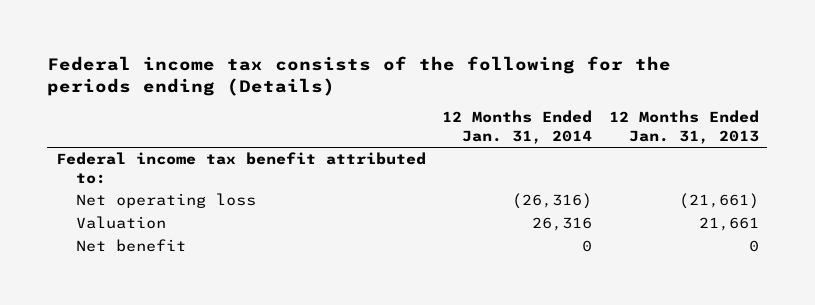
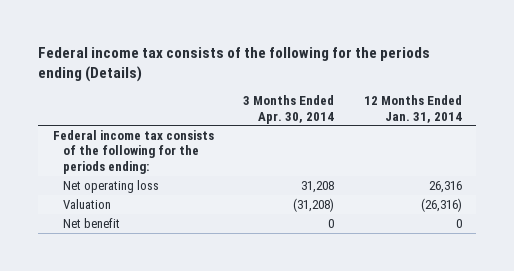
- | 12 Months Ended Jan. 31, 2014 | 12 Months Ended Jan. 31, 2013
+ | 3 Months Ended Apr. 30, 2014 | 12 Months Ended Jan. 31, 2014
- Federal income tax benefit attributed to:
- Net operating loss | (26,316) | (21,661)
- Valuation | 26,316 | 21,661
+ Federal income tax consists of the following for the periods ending:
+ Net operating loss | 31,208 | 26,316
+ Valuation | (31,208) | (26,316)

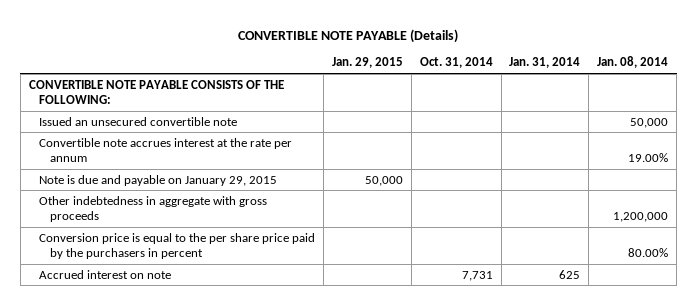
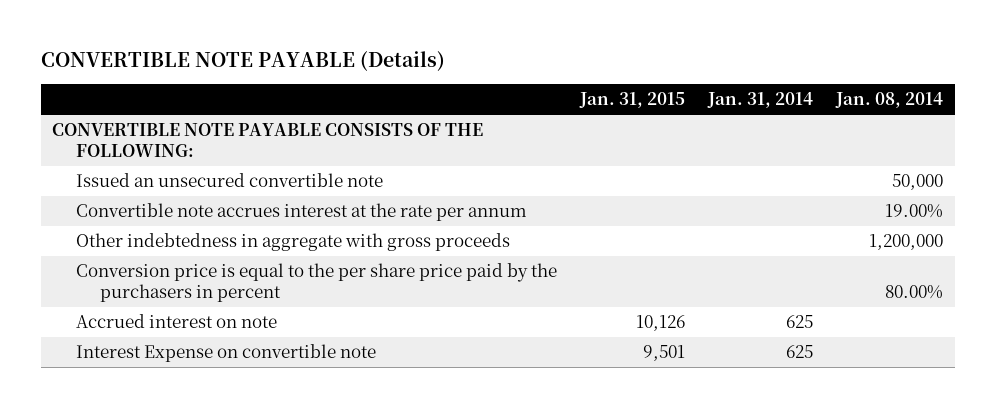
- | Jan. 29, 2015 | Oct. 31, 2014 | Jan. 31, 2014 | Jan. 08, 2014
+ | Jan. 31, 2015 | Jan. 31, 2014 | Jan. 08, 2014
- Note is due and payable on January 29, 2015 | 50,000 | | |
+ Interest Expense on convertible note | 9,501 | 625 |

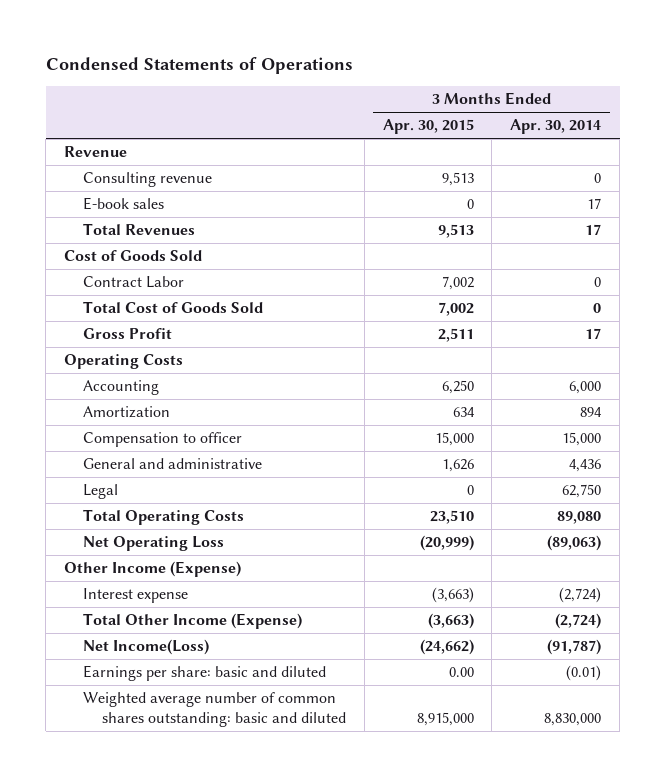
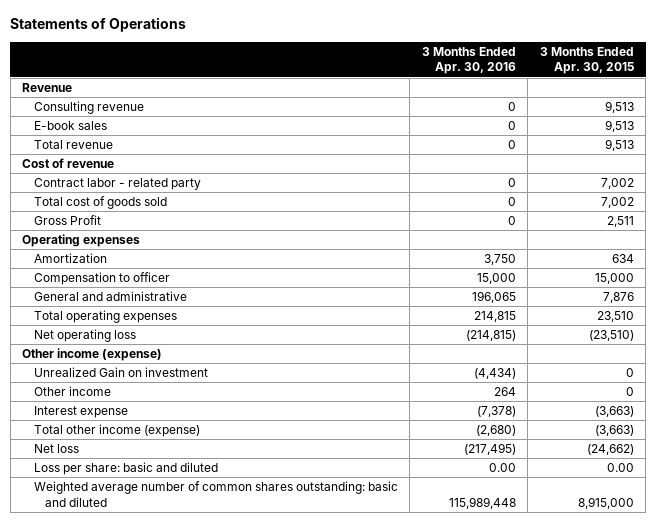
- Condensed Statements of Operations
+ Statements of Operations
- | 3 Months Ended Apr. 30, 2015 | 3 Months Ended Apr. 30, 2014
+ | 3 Months Ended Apr. 30, 2016 | 3 Months Ended Apr. 30, 2015
- E-book sales | 0 | 17
- Total Revenues | 9,513 | 17
- Cost of Goods Sold
- Contract Labor | 7,002 | 0
- Total Cost of Goods Sold | 7,002 | 0
+ E-book sales | 0 | 9,513
+ Total revenue | 0 | 9,513
+ Cost of revenue
+ Contract labor - related party | 0 | 7,002
+ Total cost of goods sold | 0 | 7,002
- Operating Costs
- Accounting | 6,250 | 6,000
+ Operating expenses
- General and administrative | 1,626 | 4,436
- Legal | 0 | 62,750
- Total Operating Costs | 23,510 | 89,080
- Net Operating Loss | (20,999) | (89,063)
- Other Income (Expense)
+ General and administrative | 196,065 | 7,876
+ Total operating expenses | 214,815 | 23,510
+ Net operating loss | (214,815) | (23,510)
+ Other income (expense)
+ Unrealized Gain on investment | (4,434) | 0
+ Other income | 264 | 0
- Total Other Income (Expense) | (3,663) | (2,724)
- Net Income(Loss) | (24,662) | (91,787)
- Earnings per share: basic and diluted | 0.00 | (0.01)
+ Total other income (expense) | (2,680) | (3,663)
+ Net loss | (217,495) | (24,662)
+ Loss per share: basic and diluted | 0.00 | 0.00

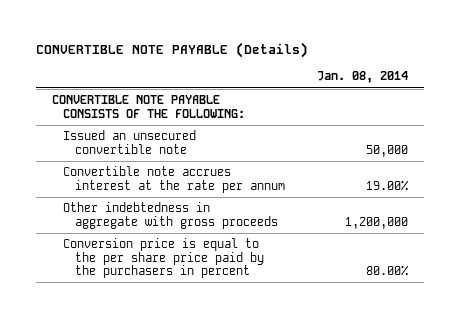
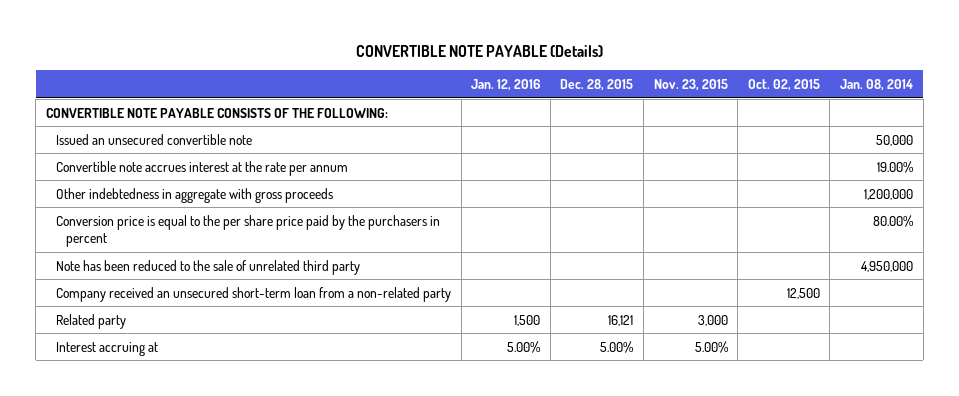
- | Jan. 08, 2014
+ | Jan. 12, 2016 | Dec. 28, 2015 | Nov. 23, 2015 | Oct. 02, 2015 | Jan. 08, 2014
+ Note has been reduced to the sale of unrelated third party | | | | | 4,950,000
+ Company received an unsecured short-term loan from a non-related party | | | | 12,500 |
+ Related party | 1,500 | 16,121 | 3,000 | |
+ Interest accruing at | 5.00% | 5.00% | 5.00% | |

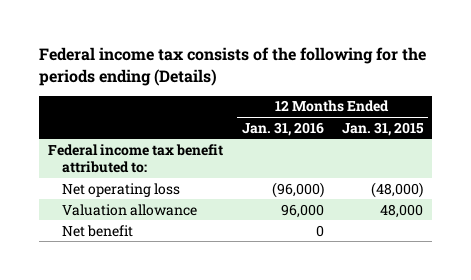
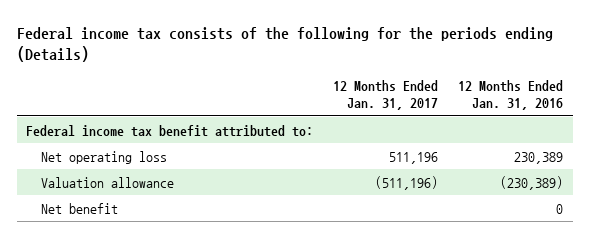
- | 12 Months Ended Jan. 31, 2016 | 12 Months Ended Jan. 31, 2015
+ | 12 Months Ended Jan. 31, 2017 | 12 Months Ended Jan. 31, 2016
- Net operating loss | (96,000) | (48,000)
- Valuation allowance | 96,000 | 48,000
+ Net operating loss | 511,196 | 230,389
+ Valuation allowance | (511,196) | (230,389)

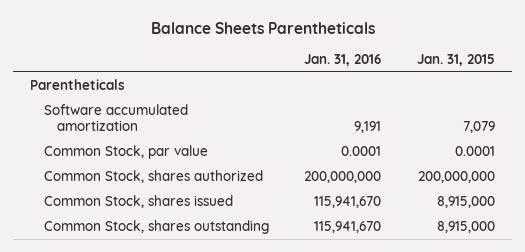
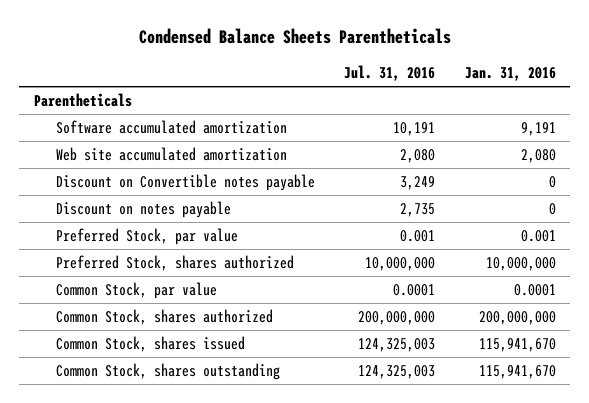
- Balance Sheets Parentheticals
+ Condensed Balance Sheets Parentheticals
- | Jan. 31, 2016 | Jan. 31, 2015
+ | Jul. 31, 2016 | Jan. 31, 2016
+ Web site accumulated amortization | 2,080 | 2,080
+ Discount on Convertible notes payable | 3,249 | 0
+ Discount on notes payable | 2,735 | 0
+ Preferred Stock, par value | 0.001 | 0.001
+ Preferred Stock, shares authorized | 10,000,000 | 10,000,000

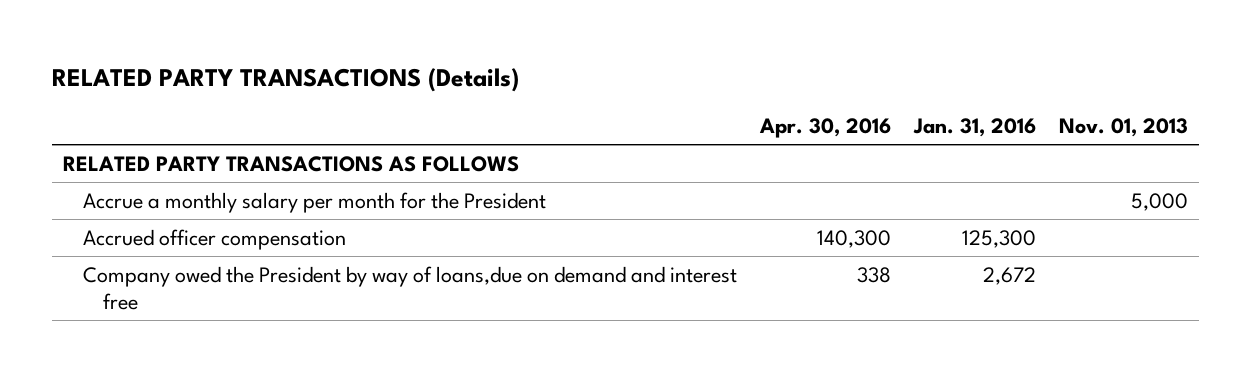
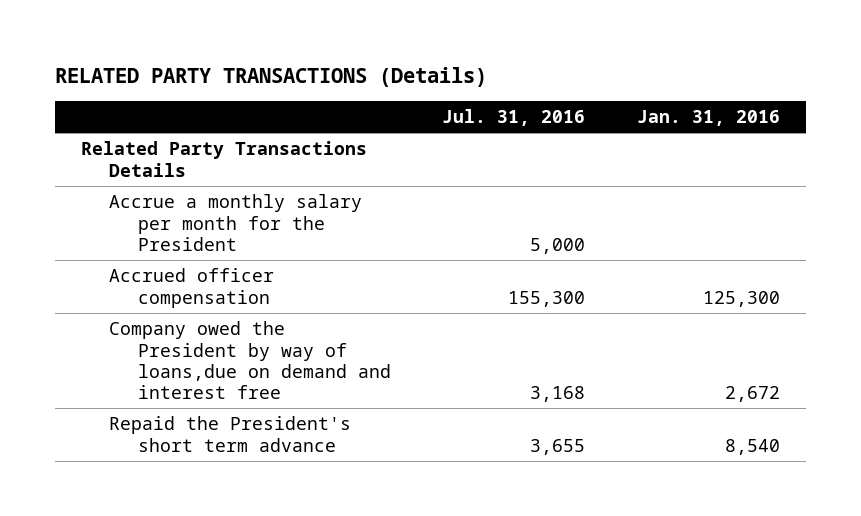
- | Apr. 30, 2016 | Jan. 31, 2016 | Nov. 01, 2013
+ | Jul. 31, 2016 | Jan. 31, 2016
- RELATED PARTY TRANSACTIONS AS FOLLOWS
+ Related Party Transactions Details
+ Repaid the President's short term advance | 3,655 | 8,540

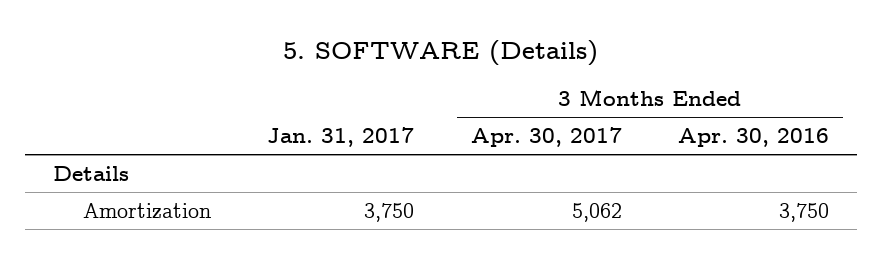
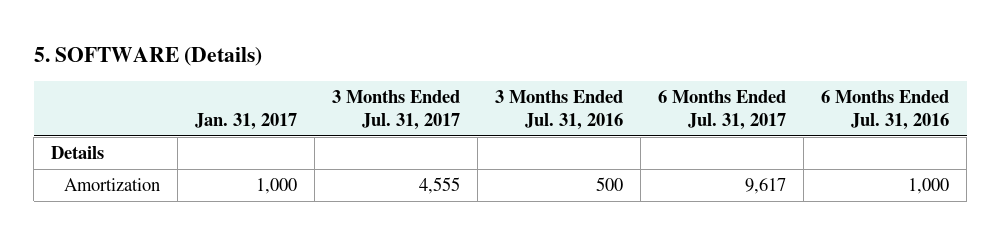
- | Jan. 31, 2017 | 3 Months Ended Apr. 30, 2017 | 3 Months Ended Apr. 30, 2016
+ | Jan. 31, 2017 | 3 Months Ended Jul. 31, 2017 | 3 Months Ended Jul. 31, 2016 | 6 Months Ended Jul. 31, 2017 | 6 Months Ended Jul. 31, 2016
- Amortization | 3,750 | 5,062 | 3,750
+ Amortization | 1,000 | 4,555 | 500 | 9,617 | 1,000

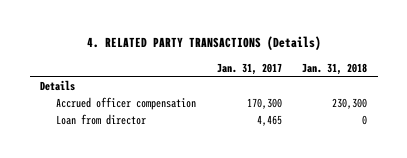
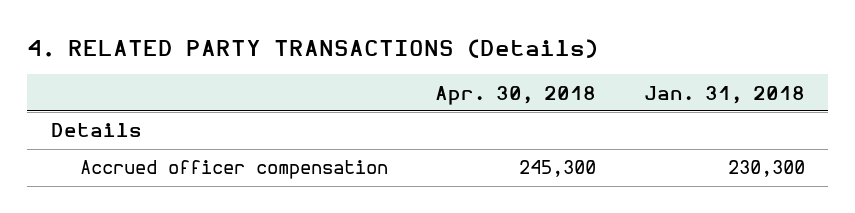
- | Jan. 31, 2017 | Jan. 31, 2018
+ | Apr. 30, 2018 | Jan. 31, 2018
- Loan from director | 4,465 | 0

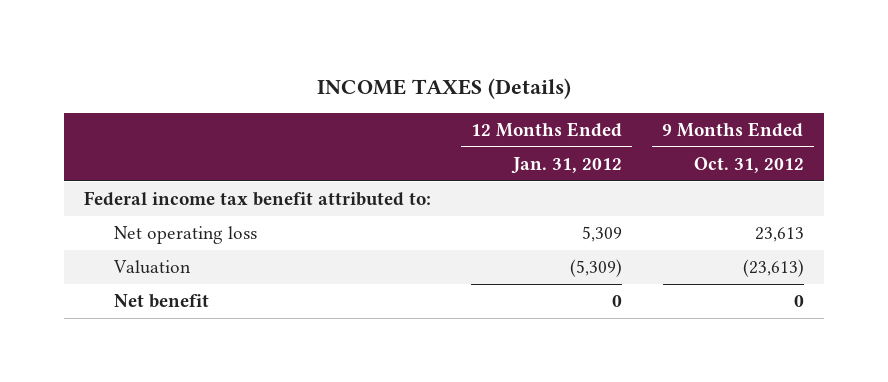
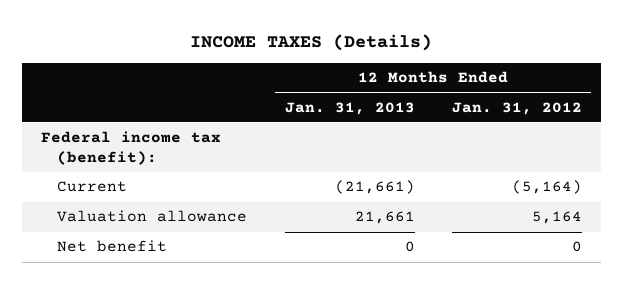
- | 12 Months Ended Jan. 31, 2012 | 9 Months Ended Oct. 31, 2012
+ | 12 Months Ended Jan. 31, 2013 | 12 Months Ended Jan. 31, 2012
- Federal income tax benefit attributed to:
- Net operating loss | 5,309 | 23,613
- Valuation | (5,309) | (23,613)
+ Federal income tax (benefit):
+ Current | (21,661) | (5,164)
+ Valuation allowance | 21,661 | 5,164

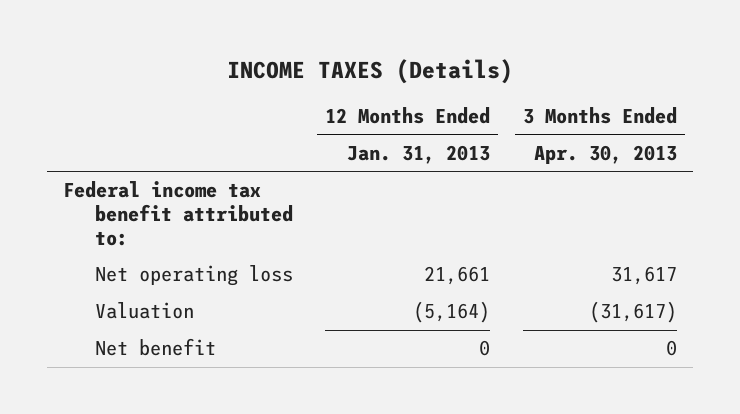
- | 12 Months Ended Jan. 31, 2013 | 12 Months Ended Jan. 31, 2012
+ | 12 Months Ended Jan. 31, 2013 | 3 Months Ended Apr. 30, 2013
- Federal income tax (benefit):
- Current | (21,661) | (5,164)
- Valuation allowance | 21,661 | 5,164
+ Federal income tax benefit attributed to:
+ Net operating loss | 21,661 | 31,617
+ Valuation | (5,164) | (31,617)

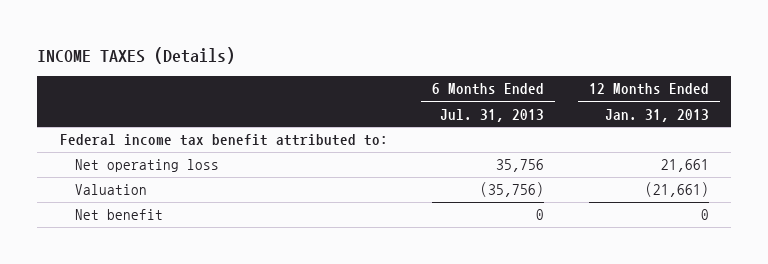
- | 12 Months Ended Jan. 31, 2013 | 3 Months Ended Apr. 30, 2013
+ | 6 Months Ended Jul. 31, 2013 | 12 Months Ended Jan. 31, 2013
- Valuation | (5,164) | (31,617)
+ Valuation | (35,756) | (21,661)

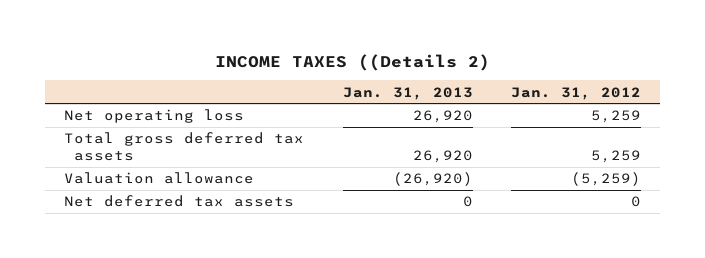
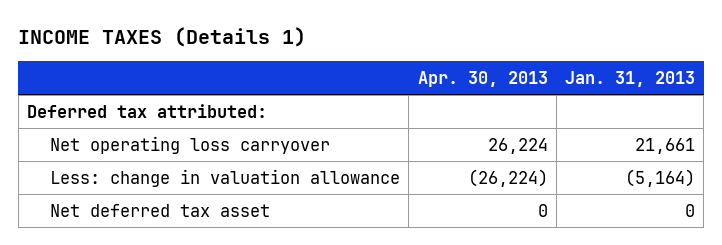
- INCOME TAXES ((Details 2)
+ INCOME TAXES (Details 1)
- | Jan. 31, 2013 | Jan. 31, 2012
+ | Apr. 30, 2013 | Jan. 31, 2013
- Net operating loss | 26,920 | 5,259
- Total gross deferred tax assets | 26,920 | 5,259
- Valuation allowance | (26,920) | (5,259)
- Net deferred tax assets | 0 | 0
+ Deferred tax attributed:
+ Net operating loss carryover | 26,224 | 21,661
+ Less: change in valuation allowance | (26,224) | (5,164)
+ Net deferred tax asset | 0 | 0

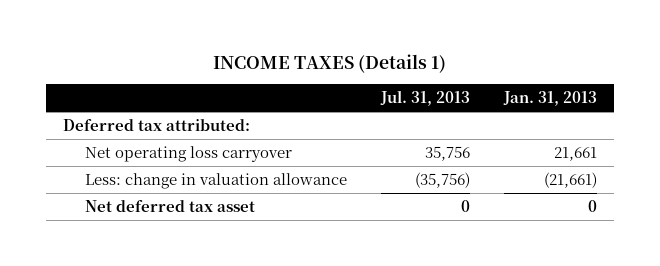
- | Apr. 30, 2013 | Jan. 31, 2013
+ | Jul. 31, 2013 | Jan. 31, 2013
- Less: change in valuation allowance | (26,224) | (5,164)
+ Less: change in valuation allowance | (35,756) | (21,661)

